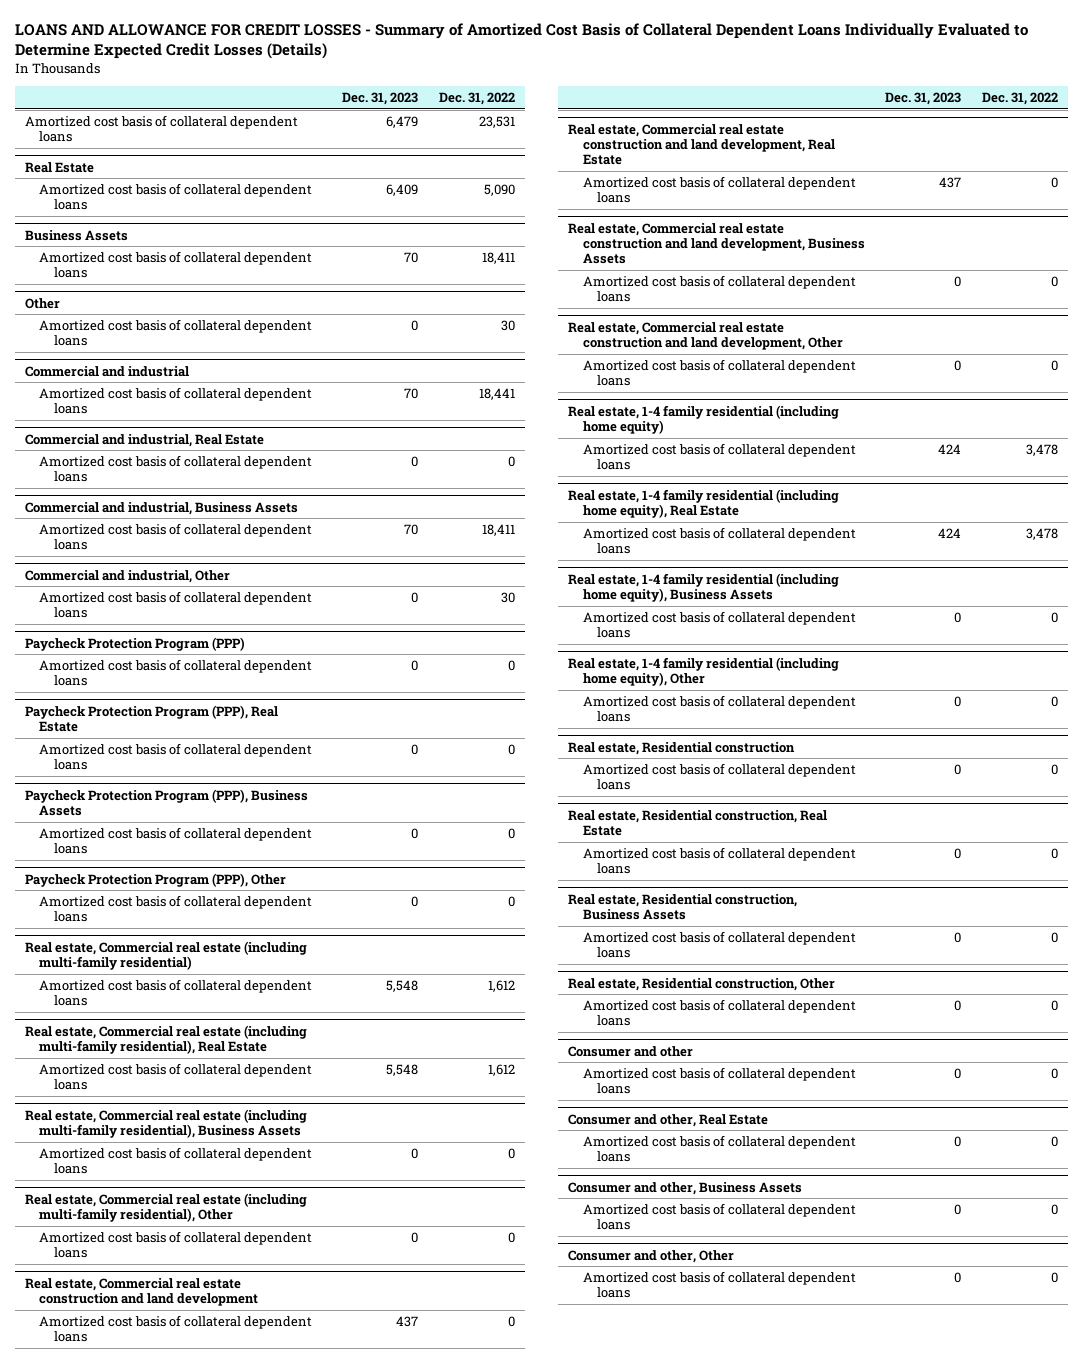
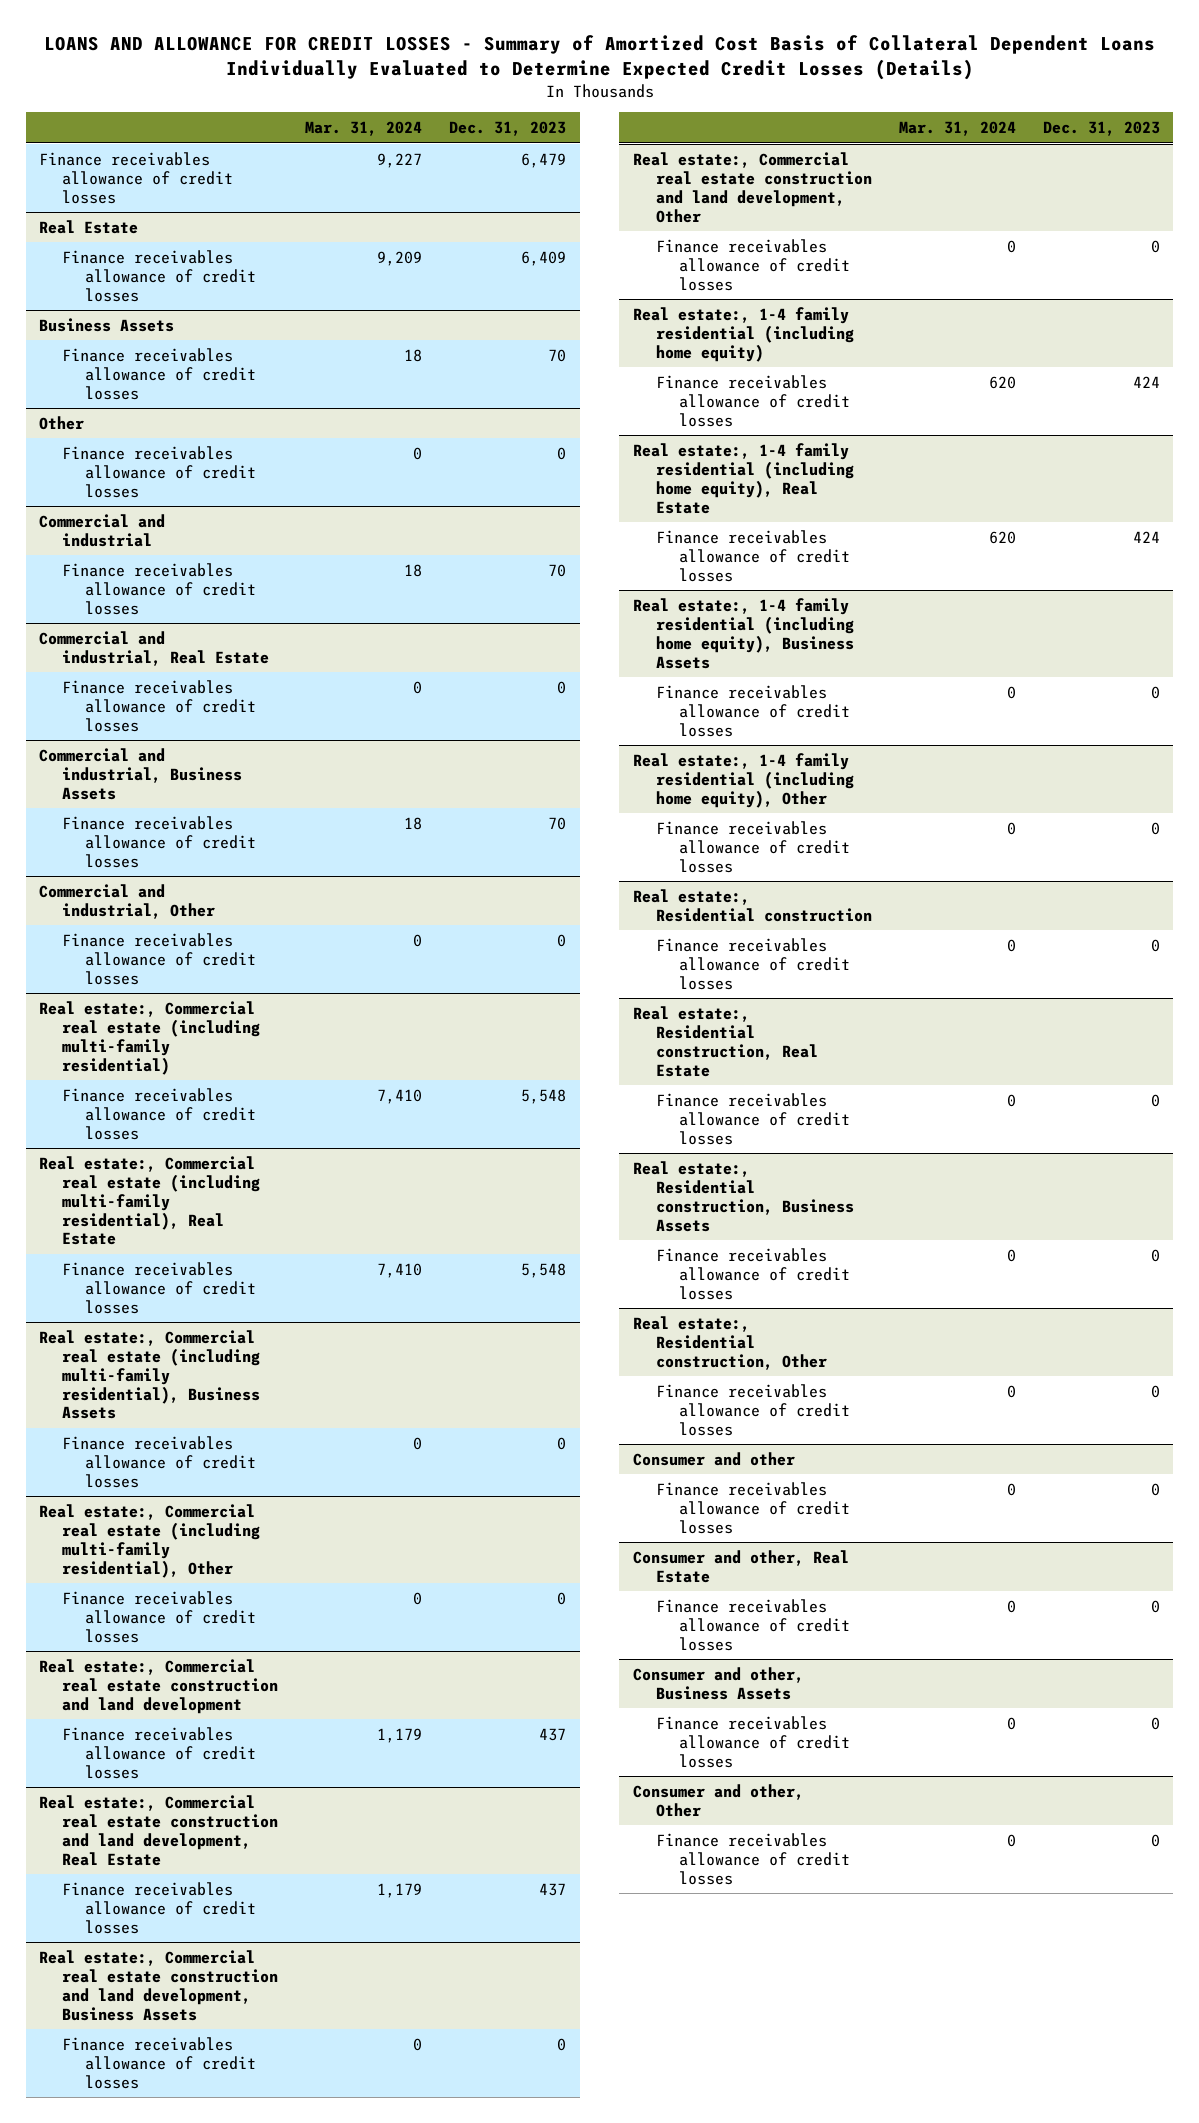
- | Dec. 31, 2023 | Dec. 31, 2022
+ | Mar. 31, 2024 | Dec. 31, 2023
- Amortized cost basis of collateral dependent loans | 6,479 | 23,531
+ Finance receivables allowance of credit losses | 9,227 | 6,479
@ Real Estate
- Amortized cost basis of collateral dependent loans | 6,409 | 5,090
+ Finance receivables allowance of credit losses | 9,209 | 6,409
@ Business Assets
- Amortized cost basis of collateral dependent loans | 70 | 18,411
+ Finance receivables allowance of credit losses | 18 | 70
@ Other
- Amortized cost basis of collateral dependent loans | 0 | 30
+ Finance receivables allowance of credit losses | 0 | 0
@ Commercial and industrial
- Amortized cost basis of collateral dependent loans | 70 | 18,441
+ Finance receivables allowance of credit losses | 18 | 70
@ Commercial and industrial, Real Estate
- Amortized cost basis of collateral dependent loans | 0 | 0
+ Finance receivables allowance of credit losses | 0 | 0
@ Commercial and industrial, Business Assets
- Amortized cost basis of collateral dependent loans | 70 | 18,411
+ Finance receivables allowance of credit losses | 18 | 70
@ Commercial and industrial, Other
- Amortized cost basis of collateral dependent loans | 0 | 30
- Paycheck Protection Program (PPP)
- Amortized cost basis of collateral dependent loans | 0 | 0
- Paycheck Protection Program (PPP), Real Estate
- Amortized cost basis of collateral dependent loans | 0 | 0
- Paycheck Protection Program (PPP), Business Assets
- Amortized cost basis of collateral dependent loans | 0 | 0
- Paycheck Protection Program (PPP), Other
- Amortized cost basis of collateral dependent loans | 0 | 0
- Real estate, Commercial real estate (including multi-family residential)
- Amortized cost basis of collateral dependent loans | 5,548 | 1,612
- Real estate, Commercial real estate (including multi-family residential), Real Estate
- Amortized cost basis of collateral dependent loans | 5,548 | 1,612
- Real estate, Commercial real estate (including multi-family residential), Business Assets
- Amortized cost basis of collateral dependent loans | 0 | 0
- Real estate, Commercial real estate (including multi-family residential), Other
- Amortized cost basis of collateral dependent loans | 0 | 0
- Real estate, Commercial real estate construction and land development
- Amortized cost basis of collateral dependent loans | 437 | 0
- Real estate, Commercial real estate construction and land development, Real Estate
- Amortized cost basis of collateral dependent loans | 437 | 0
- Real estate, Commercial real estate construction and land development, Business Assets
- Amortized cost basis of collateral dependent loans | 0 | 0
- Real estate, Commercial real estate construction and land development, Other
- Amortized cost basis of collateral dependent loans | 0 | 0
- Real estate, 1-4 family residential (including home equity)
- Amortized cost basis of collateral dependent loans | 424 | 3,478
- Real estate, 1-4 family residential (including home equity), Real Estate
- Amortized cost basis of collateral dependent loans | 424 | 3,478
- Real estate, 1-4 family residential (including home equity), Business Assets
- Amortized cost basis of collateral dependent loans | 0 | 0
- Real estate, 1-4 family residential (including home equity), Other
- Amortized cost basis of collateral dependent loans | 0 | 0
- Real estate, Residential construction
- Amortized cost basis of collateral dependent loans | 0 | 0
- Real estate, Residential construction, Real Estate
- Amortized cost basis of collateral dependent loans | 0 | 0
- Real estate, Residential construction, Business Assets
- Amortized cost basis of collateral dependent loans | 0 | 0
- Real estate, Residential construction, Other
- Amortized cost basis of collateral dependent loans | 0 | 0
@ Commercial and industrial, Other
+ Finance receivables allowance of credit losses | 0 | 0
+ Real estate:, Commercial real estate (including multi-family residential)
+ Finance receivables allowance of credit losses | 7,410 | 5,548
+ Real estate:, Commercial real estate (including multi-family residential), Real Estate
+ Finance receivables allowance of credit losses | 7,410 | 5,548
+ Real estate:, Commercial real estate (including multi-family residential), Business Assets
+ Finance receivables allowance of credit losses | 0 | 0
+ Real estate:, Commercial real estate (including multi-family residential), Other
+ Finance receivables allowance of credit losses | 0 | 0
+ Real estate:, Commercial real estate construction and land development
+ Finance receivables allowance of credit losses | 1,179 | 437
+ Real estate:, Commercial real estate construction and land development, Real Estate
+ Finance receivables allowance of credit losses | 1,179 | 437
+ Real estate:, Commercial real estate construction and land development, Business Assets
+ Finance receivables allowance of credit losses | 0 | 0
+ Real estate:, Commercial real estate construction and land development, Other
+ Finance receivables allowance of credit losses | 0 | 0
+ Real estate:, 1-4 family residential (including home equity)
+ Finance receivables allowance of credit losses | 620 | 424
+ Real estate:, 1-4 family residential (including home equity), Real Estate
+ Finance receivables allowance of credit losses | 620 | 424
+ Real estate:, 1-4 family residential (including home equity), Business Assets
+ Finance receivables allowance of credit losses | 0 | 0
+ Real estate:, 1-4 family residential (including home equity), Other
+ Finance receivables allowance of credit losses | 0 | 0
+ Real estate:, Residential construction
+ Finance receivables allowance of credit losses | 0 | 0
+ Real estate:, Residential construction, Real Estate
+ Finance receivables allowance of credit losses | 0 | 0
+ Real estate:, Residential construction, Business Assets
+ Finance receivables allowance of credit losses | 0 | 0
+ Real estate:, Residential construction, Other
+ Finance receivables allowance of credit losses | 0 | 0
@ Consumer and other
- Amortized cost basis of collateral dependent loans | 0 | 0
+ Finance receivables allowance of credit losses | 0 | 0
@ Consumer and other, Real Estate
- Amortized cost basis of collateral dependent loans | 0 | 0
+ Finance receivables allowance of credit losses | 0 | 0
@ Consumer and other, Business Assets
- Amortized cost basis of collateral dependent loans | 0 | 0
+ Finance receivables allowance of credit losses | 0 | 0
@ Consumer and other, Other
- Amortized cost basis of collateral dependent loans | 0 | 0
+ Finance receivables allowance of credit losses | 0 | 0

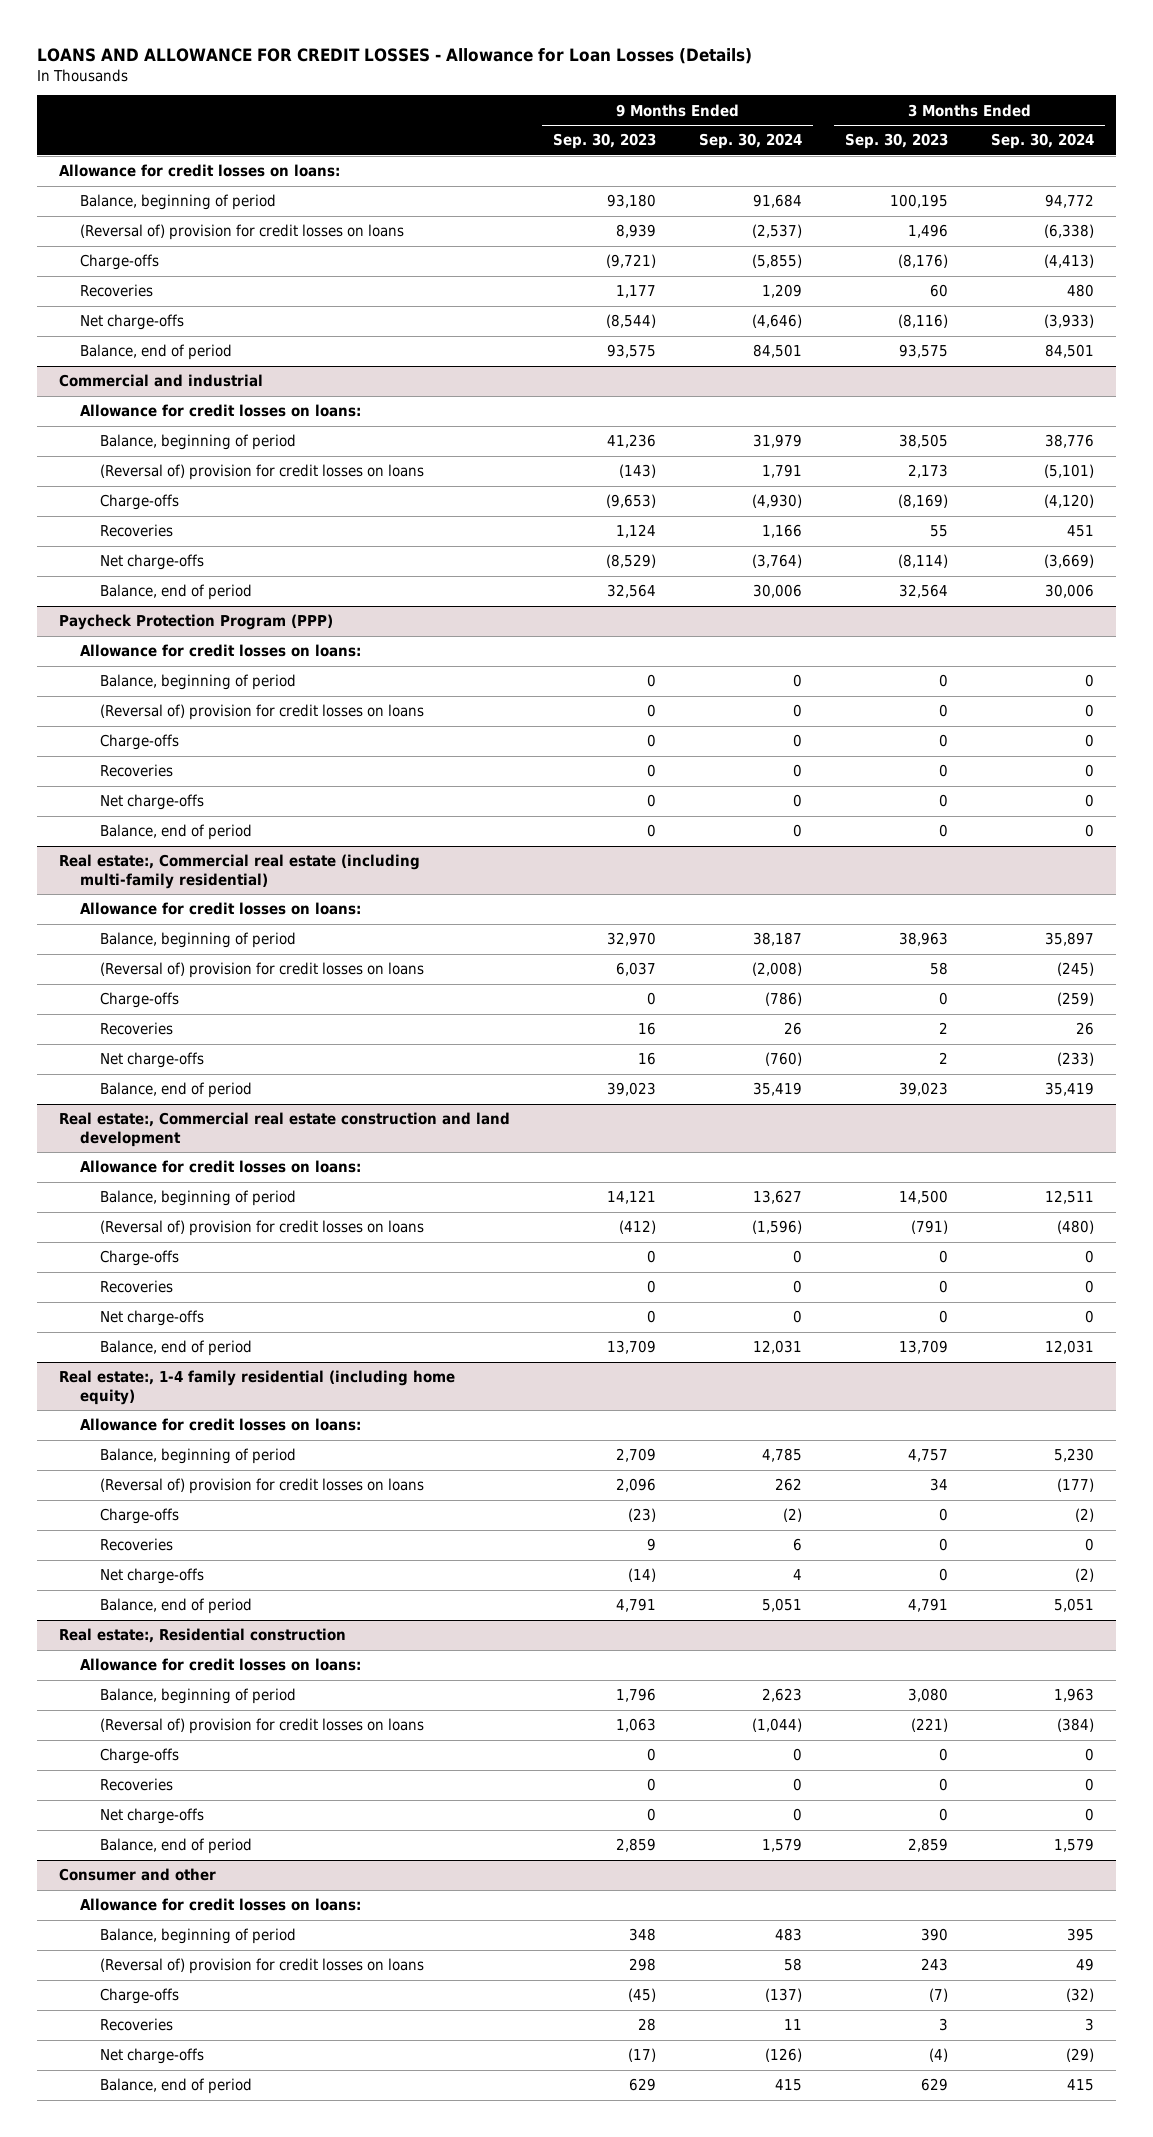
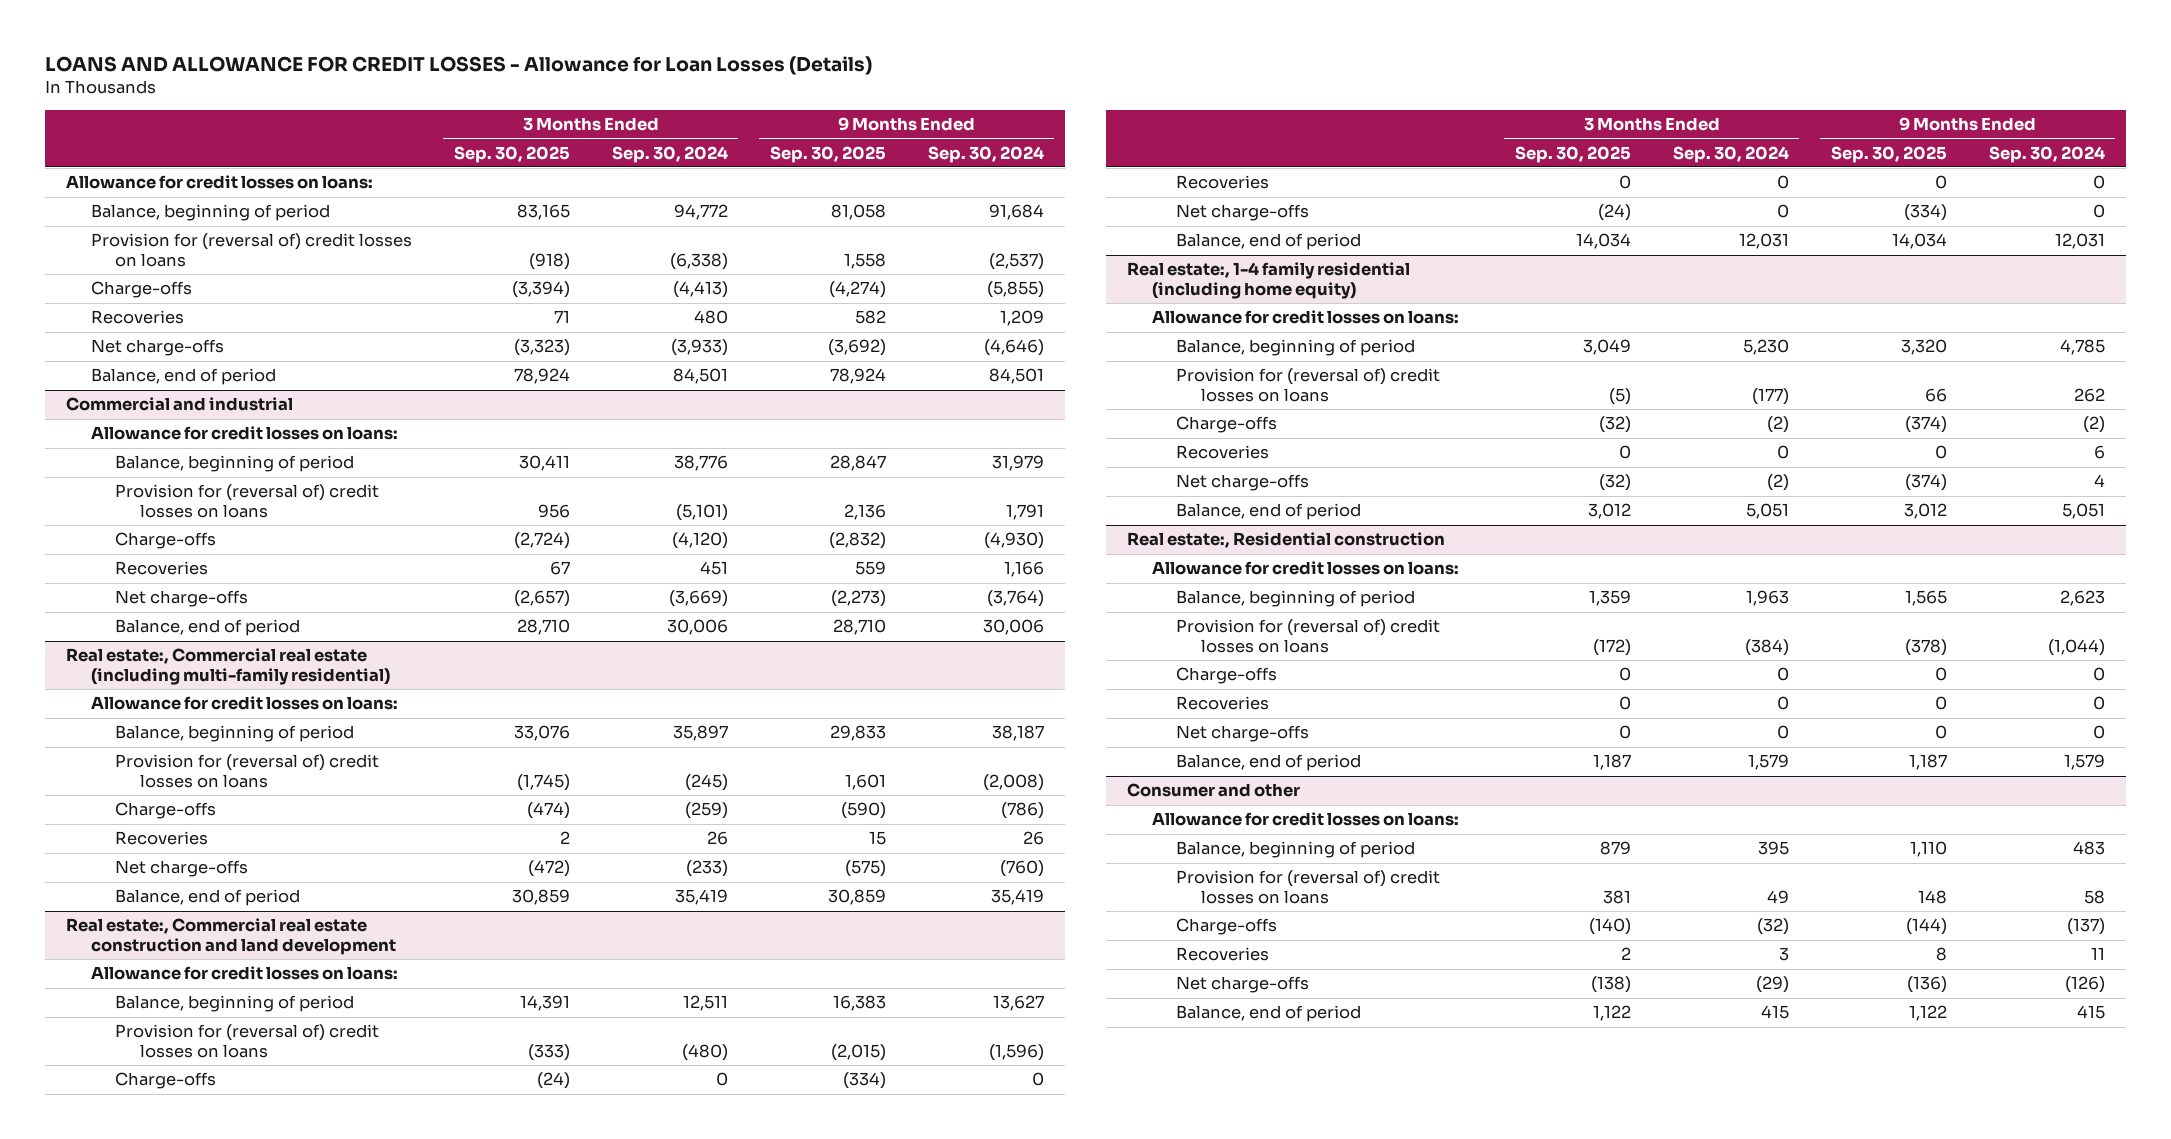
- | 9 Months Ended Sep. 30, 2023 | 9 Months Ended Sep. 30, 2024 | 3 Months Ended Sep. 30, 2023 | 3 Months Ended Sep. 30, 2024
+ | 3 Months Ended Sep. 30, 2025 | 3 Months Ended Sep. 30, 2024 | 9 Months Ended Sep. 30, 2025 | 9 Months Ended Sep. 30, 2024
- (Reversal of) provision for credit losses on loans | 8,939 | (2,537) | 1,496 | (6,338)
+ Provision for (reversal of) credit losses on loans | (918) | (6,338) | 1,558 | (2,537)
@ Commercial and industrial
- (Reversal of) provision for credit losses on loans | (143) | 1,791 | 2,173 | (5,101)
+ Provision for (reversal of) credit losses on loans | 956 | (5,101) | 2,136 | 1,791
- Paycheck Protection Program (PPP)
- Allowance for credit losses on loans:
- Balance, beginning of period | 0 | 0 | 0 | 0
- (Reversal of) provision for credit losses on loans | 0 | 0 | 0 | 0
- Charge-offs | 0 | 0 | 0 | 0
- Recoveries | 0 | 0 | 0 | 0
- Net charge-offs | 0 | 0 | 0 | 0
- Balance, end of period | 0 | 0 | 0 | 0
@ Real estate:, Commercial real estate (including multi-family residential)
- (Reversal of) provision for credit losses on loans | 6,037 | (2,008) | 58 | (245)
+ Provision for (reversal of) credit losses on loans | (1,745) | (245) | 1,601 | (2,008)
@ Real estate:, Commercial real estate construction and land development
- (Reversal of) provision for credit losses on loans | (412) | (1,596) | (791) | (480)
+ Provision for (reversal of) credit losses on loans | (333) | (480) | (2,015) | (1,596)
@ Real estate:, 1-4 family residential (including home equity)
- (Reversal of) provision for credit losses on loans | 2,096 | 262 | 34 | (177)
+ Provision for (reversal of) credit losses on loans | (5) | (177) | 66 | 262
@ Real estate:, Residential construction
- (Reversal of) provision for credit losses on loans | 1,063 | (1,044) | (221) | (384)
+ Provision for (reversal of) credit losses on loans | (172) | (384) | (378) | (1,044)
@ Consumer and other
- (Reversal of) provision for credit losses on loans | 298 | 58 | 243 | 49
+ Provision for (reversal of) credit losses on loans | 381 | 49 | 148 | 58

